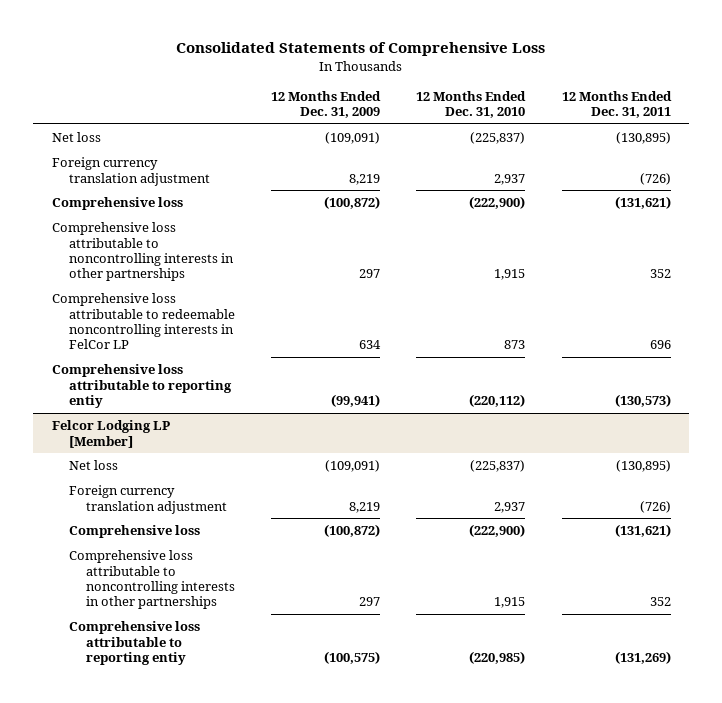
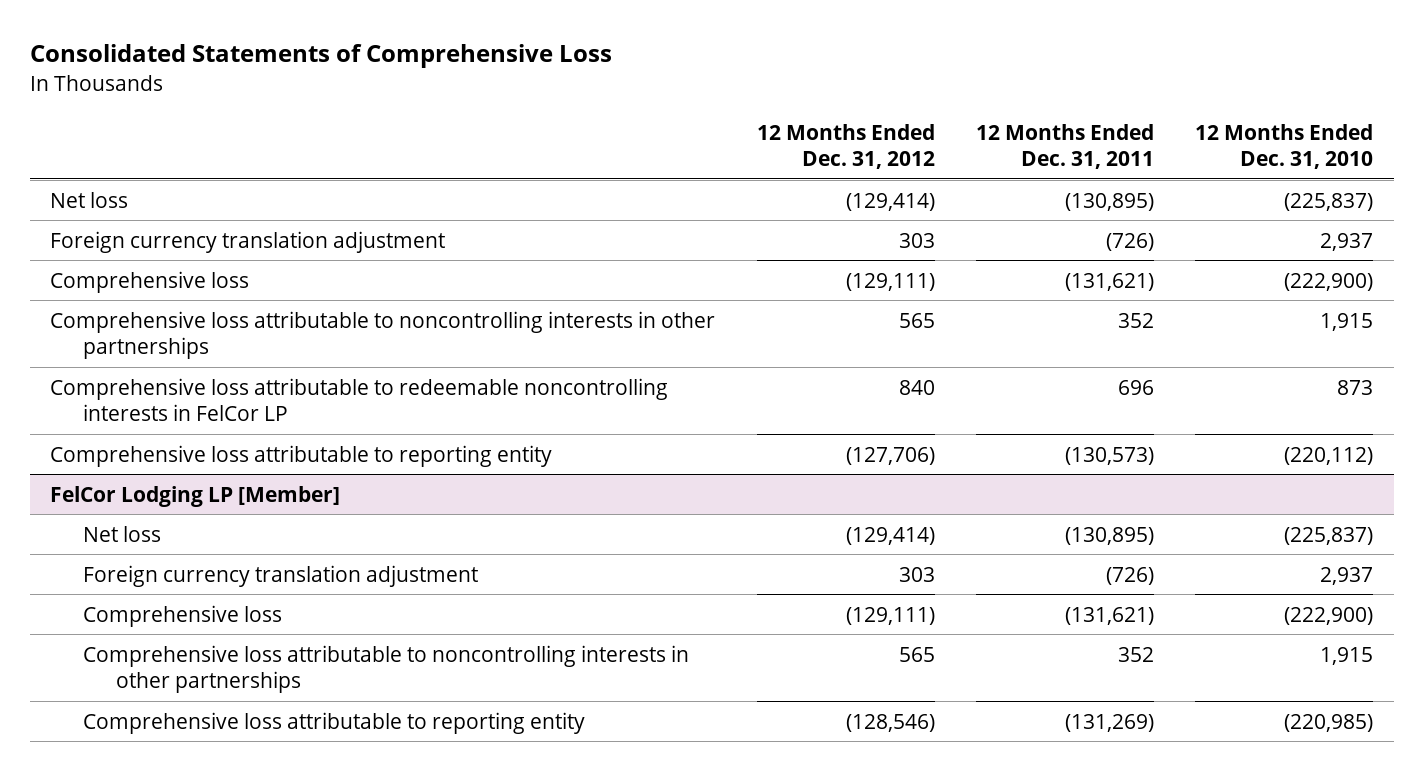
- | 12 Months Ended Dec. 31, 2009 | 12 Months Ended Dec. 31, 2010 | 12 Months Ended Dec. 31, 2011
+ | 12 Months Ended Dec. 31, 2012 | 12 Months Ended Dec. 31, 2011 | 12 Months Ended Dec. 31, 2010
- Comprehensive loss attributable to reporting entiy | (99,941) | (220,112) | (130,573)
- Felcor Lodging LP [Member]
+ Comprehensive loss attributable to reporting entity | (127,706) | (130,573) | (220,112)
+ FelCor Lodging LP [Member]
- Comprehensive loss attributable to reporting entiy | (100,575) | (220,985) | (131,269)
+ Comprehensive loss attributable to reporting entity | (128,546) | (131,269) | (220,985)

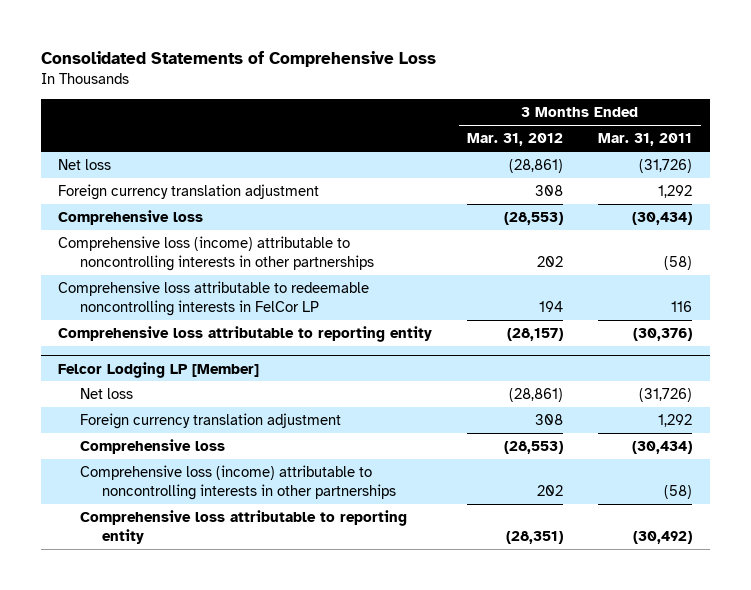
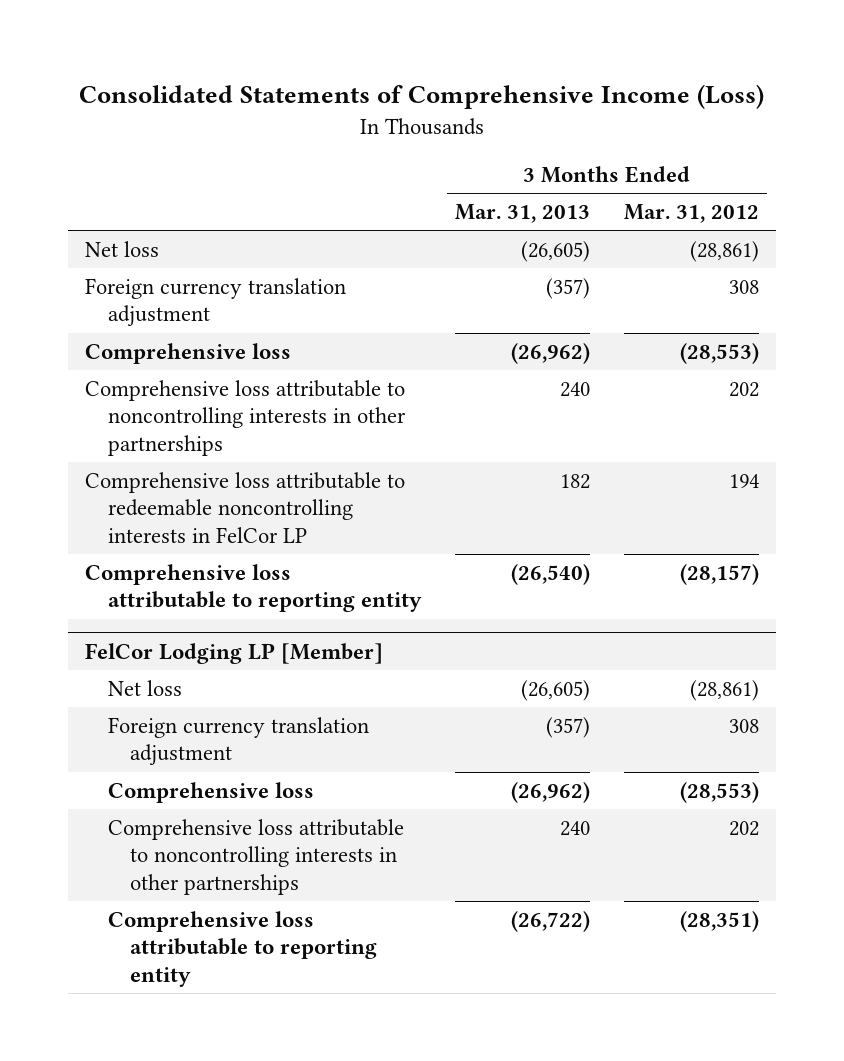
- Consolidated Statements of Comprehensive Loss
+ Consolidated Statements of Comprehensive Income (Loss)
- | 3 Months Ended Mar. 31, 2012 | 3 Months Ended Mar. 31, 2011
+ | 3 Months Ended Mar. 31, 2013 | 3 Months Ended Mar. 31, 2012
- Comprehensive loss (income) attributable to noncontrolling interests in other partnerships | 202 | (58)
+ Comprehensive loss attributable to noncontrolling interests in other partnerships | 240 | 202
- Felcor Lodging LP [Member]
+ FelCor Lodging LP [Member]
- Comprehensive loss (income) attributable to noncontrolling interests in other partnerships | 202 | (58)
+ Comprehensive loss attributable to noncontrolling interests in other partnerships | 240 | 202

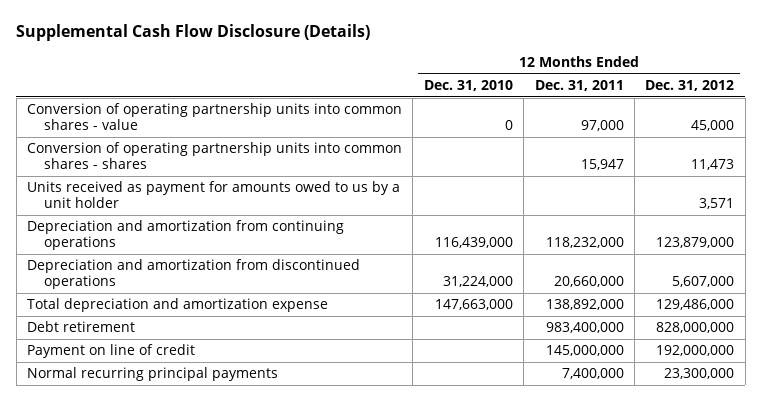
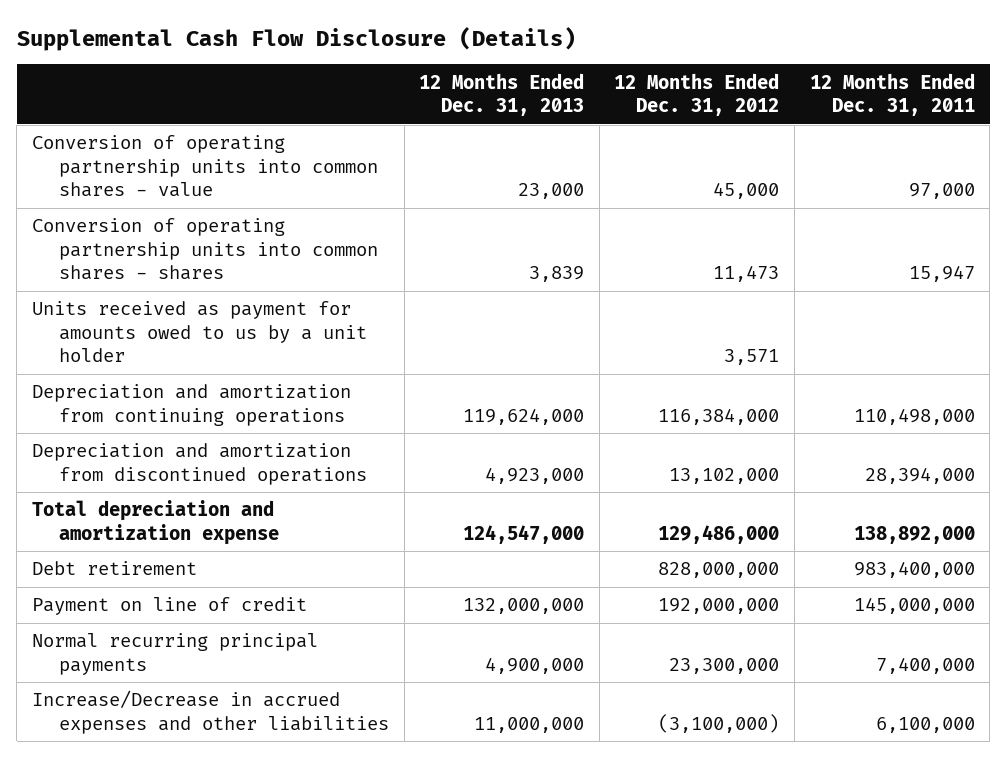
- | 12 Months Ended Dec. 31, 2010 | 12 Months Ended Dec. 31, 2011 | 12 Months Ended Dec. 31, 2012
+ | 12 Months Ended Dec. 31, 2013 | 12 Months Ended Dec. 31, 2012 | 12 Months Ended Dec. 31, 2011
- Depreciation and amortization from continuing operations | 116,439,000 | 118,232,000 | 123,879,000
- Depreciation and amortization from discontinued operations | 31,224,000 | 20,660,000 | 5,607,000
+ Depreciation and amortization from continuing operations | 119,624,000 | 116,384,000 | 110,498,000
+ Depreciation and amortization from discontinued operations | 4,923,000 | 13,102,000 | 28,394,000
+ Increase/Decrease in accrued expenses and other liabilities | 11,000,000 | (3,100,000) | 6,100,000

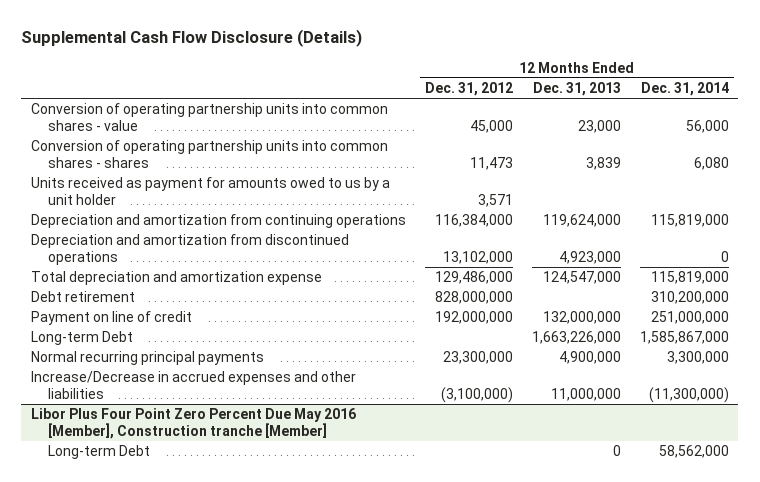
- | 12 Months Ended Dec. 31, 2013 | 12 Months Ended Dec. 31, 2012 | 12 Months Ended Dec. 31, 2011
+ | 12 Months Ended Dec. 31, 2012 | 12 Months Ended Dec. 31, 2013 | 12 Months Ended Dec. 31, 2014
+ Long-term Debt | | 1,663,226,000 | 1,585,867,000
+ Libor Plus Four Point Zero Percent Due May 2016 [Member], Construction tranche [Member]
+ Long-term Debt | | 0 | 58,562,000

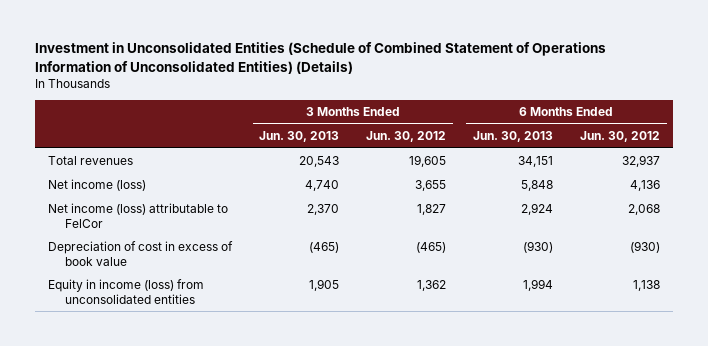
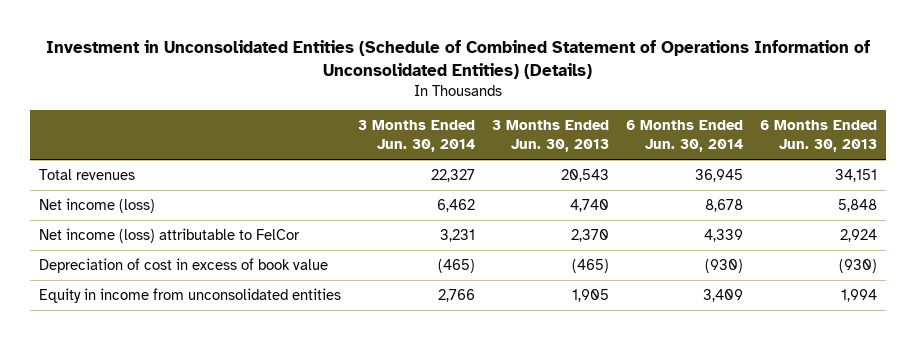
- | 3 Months Ended Jun. 30, 2013 | 3 Months Ended Jun. 30, 2012 | 6 Months Ended Jun. 30, 2013 | 6 Months Ended Jun. 30, 2012
+ | 3 Months Ended Jun. 30, 2014 | 3 Months Ended Jun. 30, 2013 | 6 Months Ended Jun. 30, 2014 | 6 Months Ended Jun. 30, 2013
- Equity in income (loss) from unconsolidated entities | 1,905 | 1,362 | 1,994 | 1,138
+ Equity in income from unconsolidated entities | 2,766 | 1,905 | 3,409 | 1,994

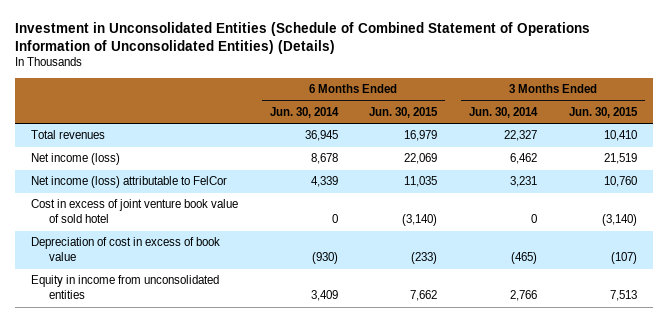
- | 3 Months Ended Jun. 30, 2014 | 3 Months Ended Jun. 30, 2013 | 6 Months Ended Jun. 30, 2014 | 6 Months Ended Jun. 30, 2013
+ | 6 Months Ended Jun. 30, 2014 | 6 Months Ended Jun. 30, 2015 | 3 Months Ended Jun. 30, 2014 | 3 Months Ended Jun. 30, 2015
+ Cost in excess of joint venture book value of sold hotel | 0 | (3,140) | 0 | (3,140)

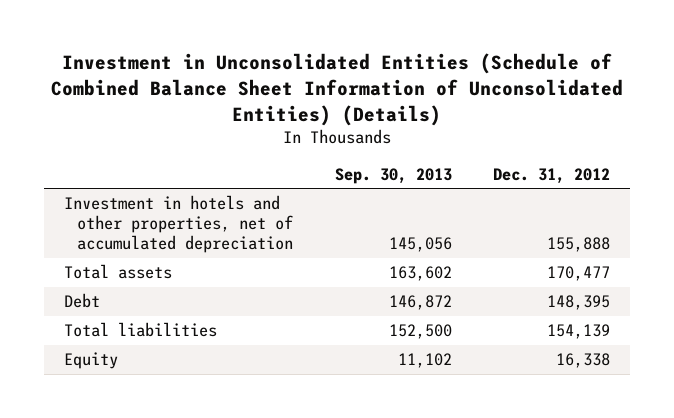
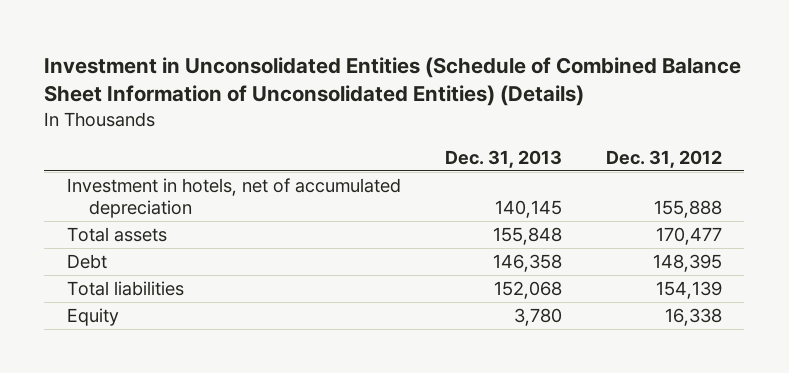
- | Sep. 30, 2013 | Dec. 31, 2012
+ | Dec. 31, 2013 | Dec. 31, 2012
- Investment in hotels and other properties, net of accumulated depreciation | 145,056 | 155,888
+ Investment in hotels, net of accumulated depreciation | 140,145 | 155,888

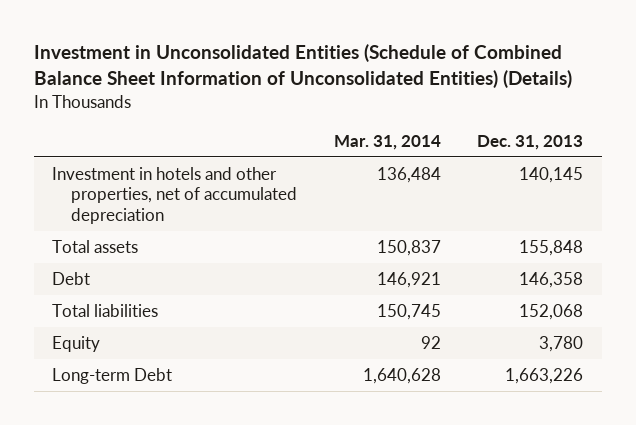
- | Dec. 31, 2013 | Dec. 31, 2012
+ | Mar. 31, 2014 | Dec. 31, 2013
- Investment in hotels, net of accumulated depreciation | 140,145 | 155,888
+ Investment in hotels and other properties, net of accumulated depreciation | 136,484 | 140,145
+ Long-term Debt | 1,640,628 | 1,663,226

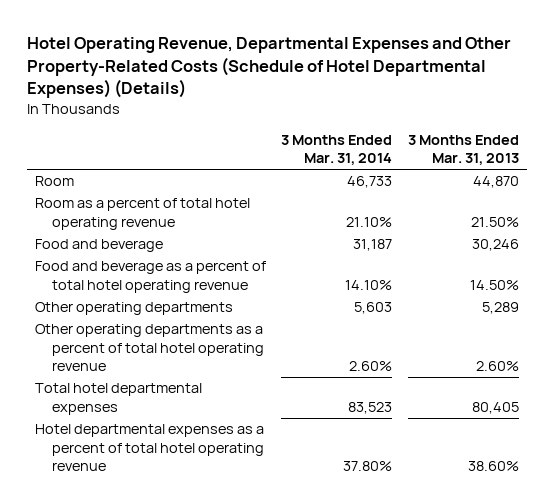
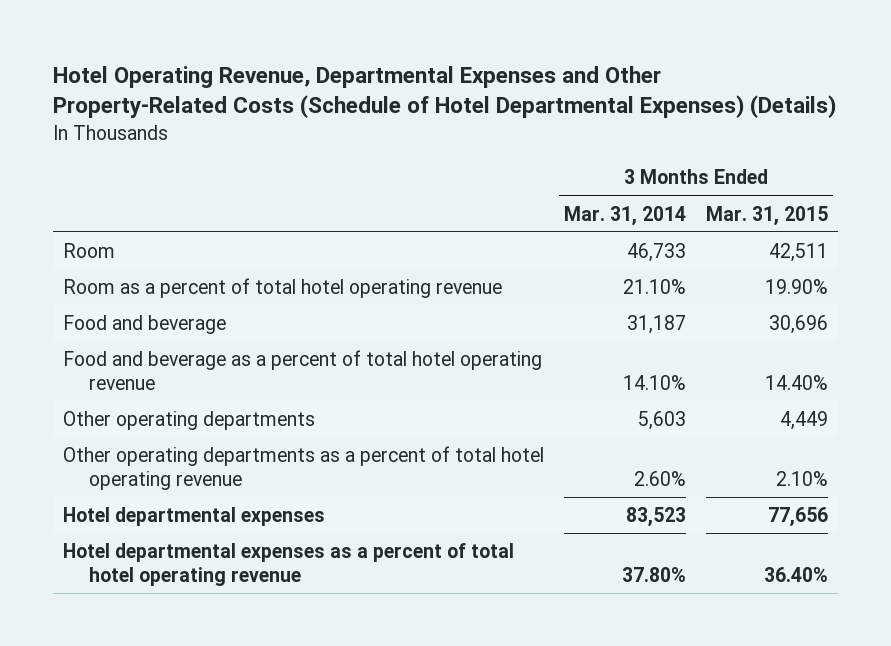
- | 3 Months Ended Mar. 31, 2014 | 3 Months Ended Mar. 31, 2013
+ | 3 Months Ended Mar. 31, 2014 | 3 Months Ended Mar. 31, 2015
- Total hotel departmental expenses | 83,523 | 80,405
+ Hotel departmental expenses | 83,523 | 77,656

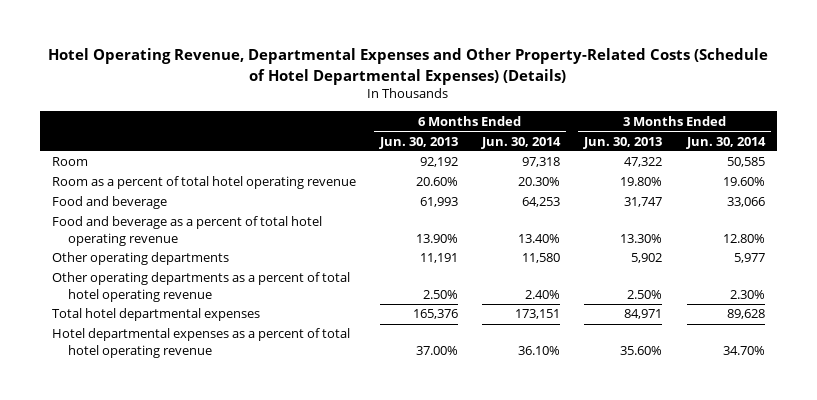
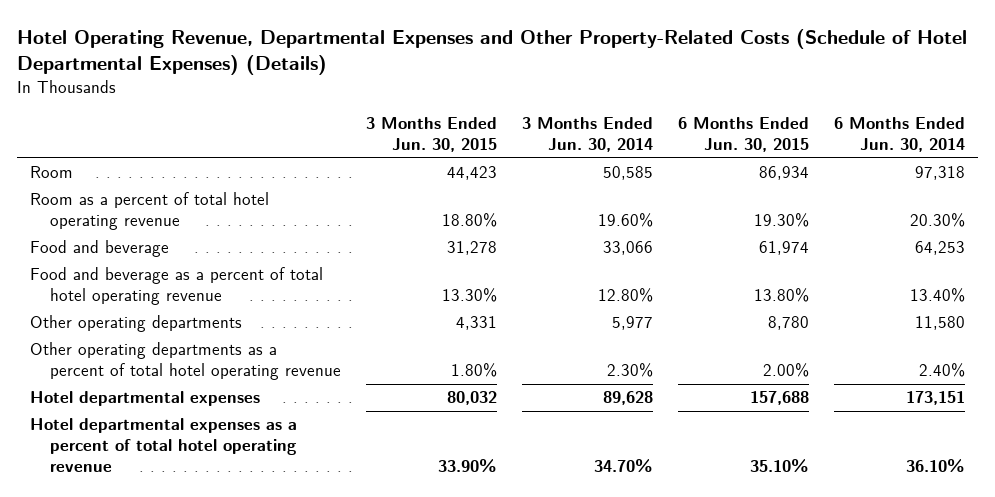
- | 6 Months Ended Jun. 30, 2013 | 6 Months Ended Jun. 30, 2014 | 3 Months Ended Jun. 30, 2013 | 3 Months Ended Jun. 30, 2014
+ | 3 Months Ended Jun. 30, 2015 | 3 Months Ended Jun. 30, 2014 | 6 Months Ended Jun. 30, 2015 | 6 Months Ended Jun. 30, 2014
- Total hotel departmental expenses | 165,376 | 173,151 | 84,971 | 89,628
+ Hotel departmental expenses | 80,032 | 89,628 | 157,688 | 173,151

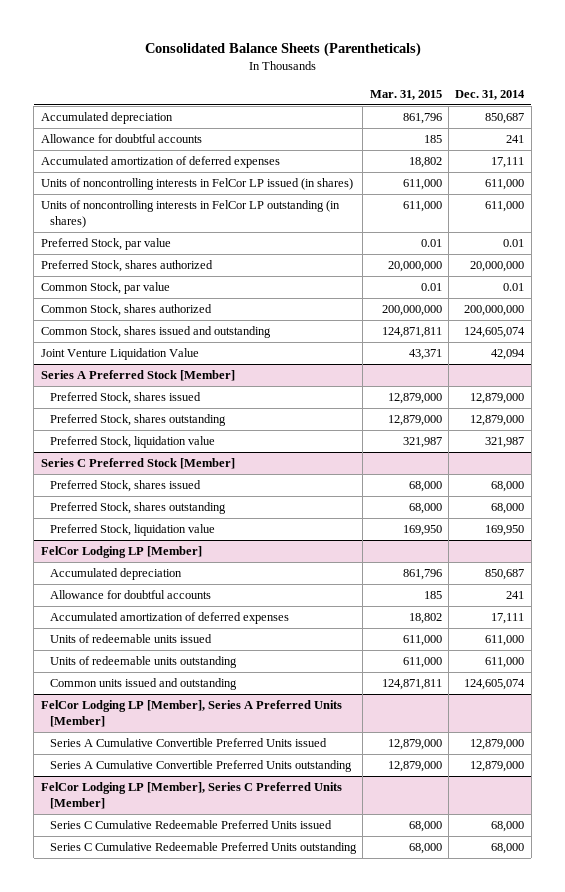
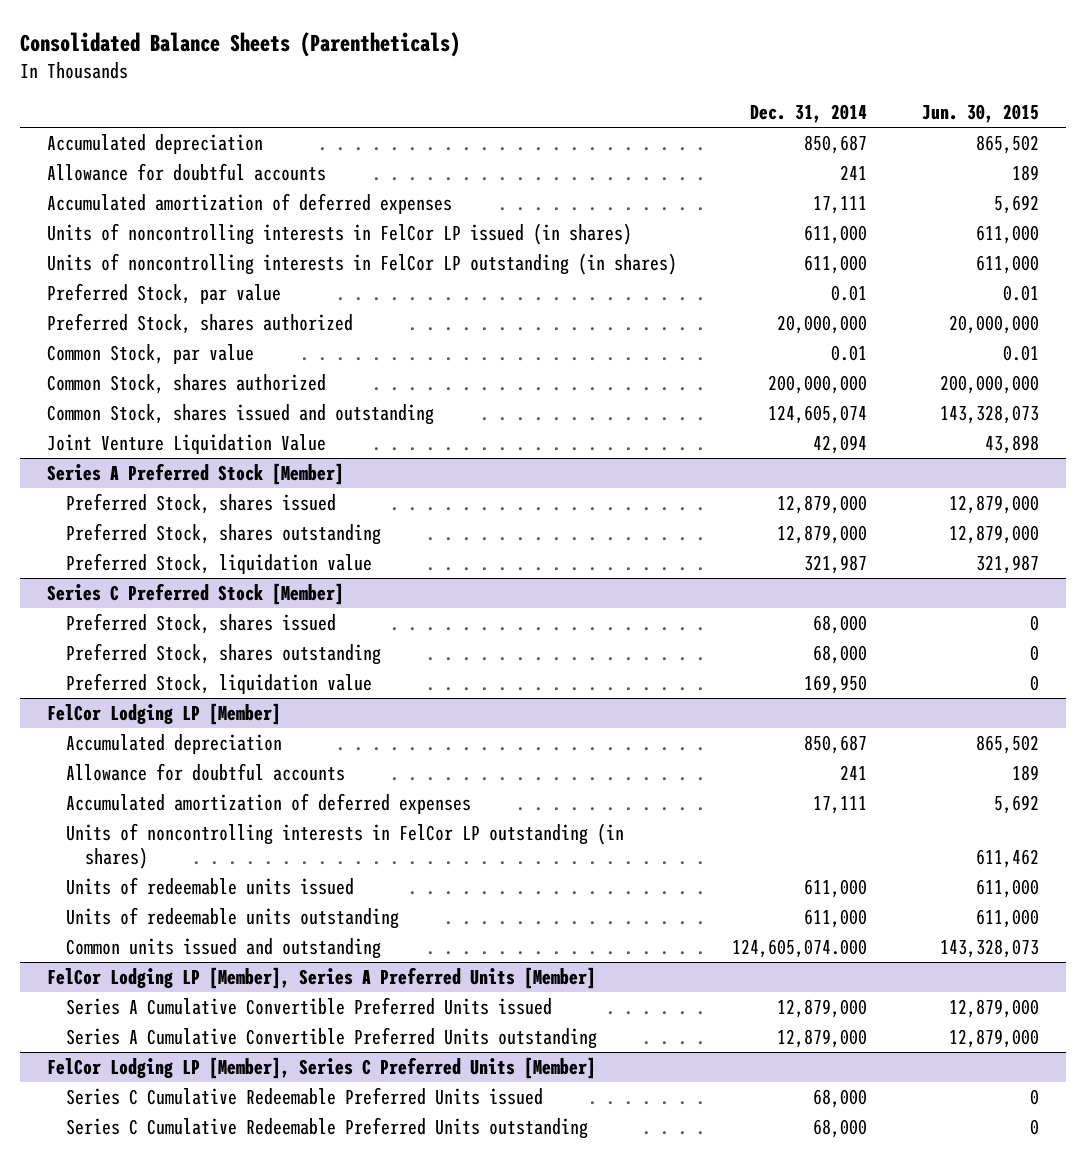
- | Mar. 31, 2015 | Dec. 31, 2014
+ | Dec. 31, 2014 | Jun. 30, 2015
@ FelCor Lodging LP [Member]
+ Units of noncontrolling interests in FelCor LP outstanding (in shares) | | 611,462
- Common units issued and outstanding | 124,871,811 | 124,605,074
+ Common units issued and outstanding | 124,605,074.000 | 143,328,073

